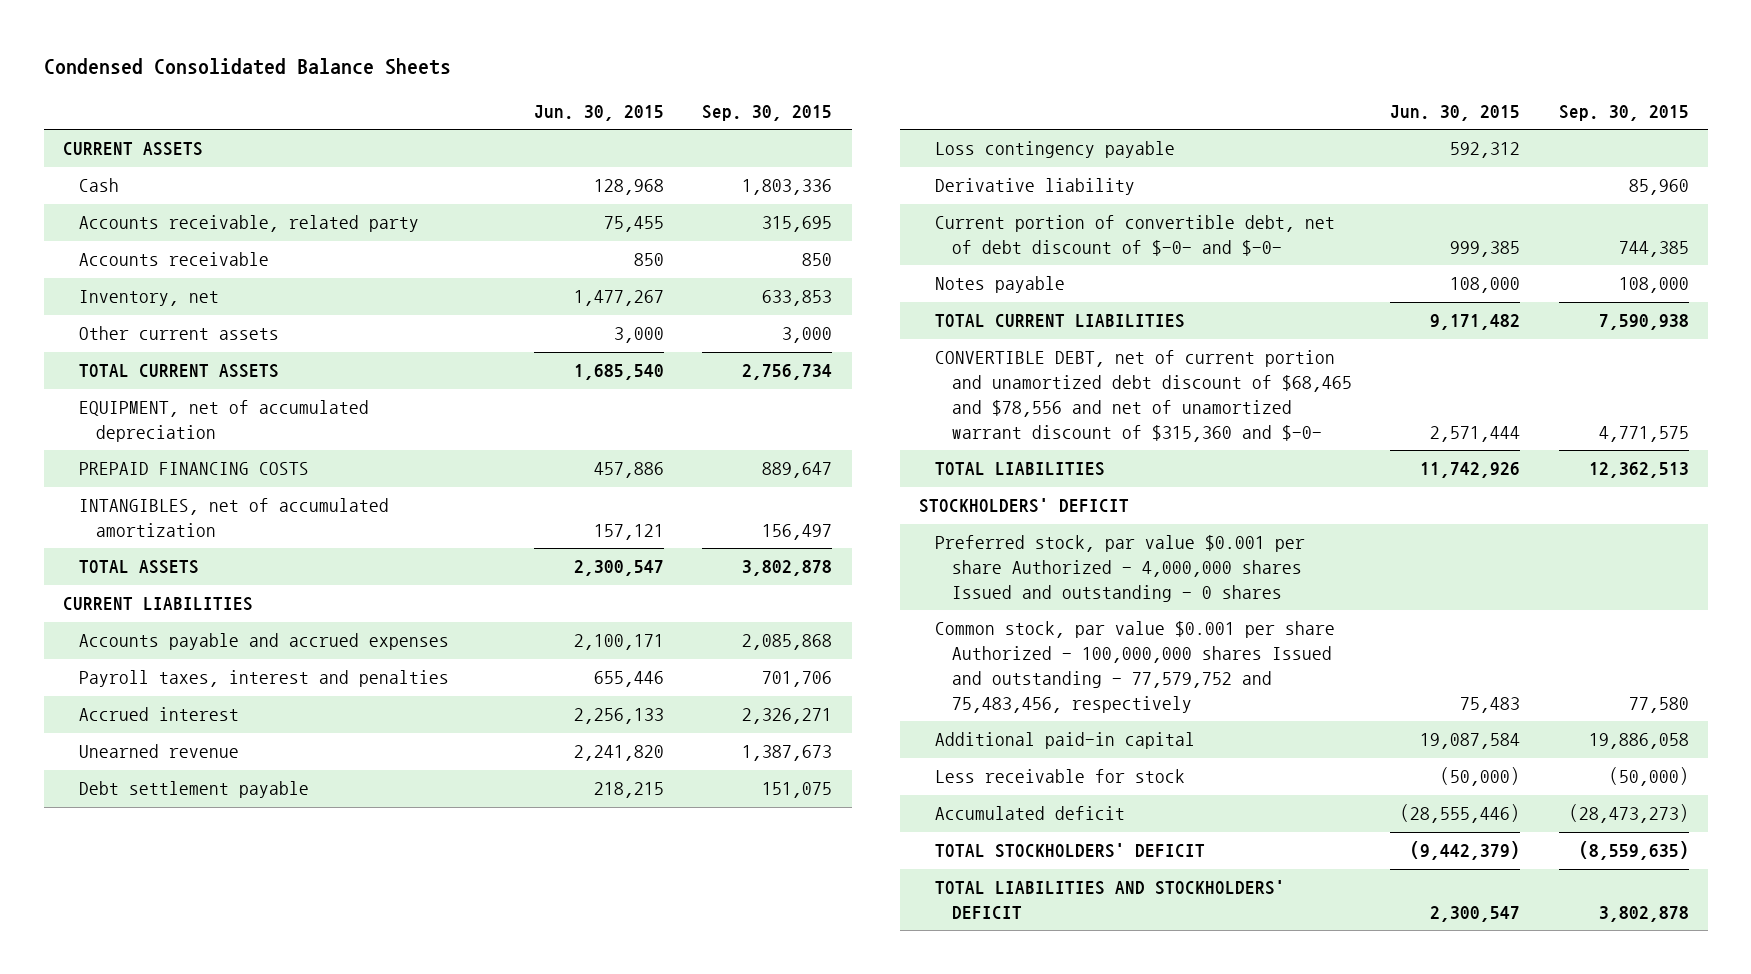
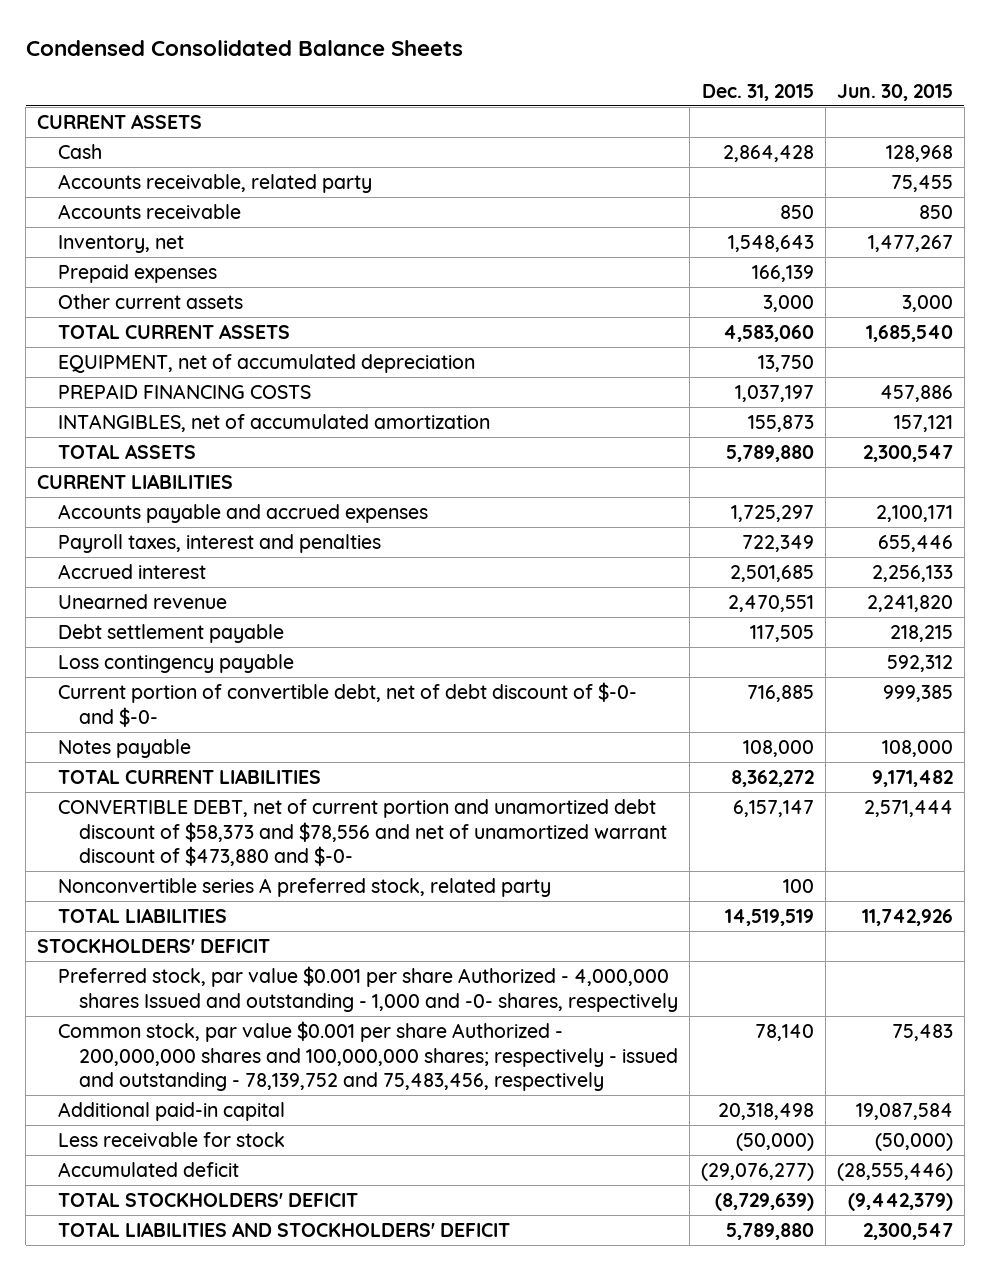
- | Jun. 30, 2015 | Sep. 30, 2015
+ | Dec. 31, 2015 | Jun. 30, 2015
+ Prepaid expenses | 166,139 |
- Derivative liability | | 85,960
- CONVERTIBLE DEBT, net of current portion and unamortized debt discount of $68,465 and $78,556 and net of unamortized warrant discount of $315,360 and $-0- | 2,571,444 | 4,771,575
+ CONVERTIBLE DEBT, net of current portion and unamortized debt discount of $58,373 and $78,556 and net of unamortized warrant discount of $473,880 and $-0- | 6,157,147 | 2,571,444
+ Nonconvertible series A preferred stock, related party | 100 |
- Preferred stock, par value $0.001 per share Authorized - 4,000,000 shares Issued and outstanding - 0 shares
- Common stock, par value $0.001 per share Authorized - 100,000,000 shares Issued and outstanding - 77,579,752 and 75,483,456, respectively | 75,483 | 77,580
+ Preferred stock, par value $0.001 per share Authorized - 4,000,000 shares Issued and outstanding - 1,000 and -0- shares, respectively
+ Common stock, par value $0.001 per share Authorized - 200,000,000 shares and 100,000,000 shares; respectively - issued and outstanding - 78,139,752 and 75,483,456, respectively | 78,140 | 75,483

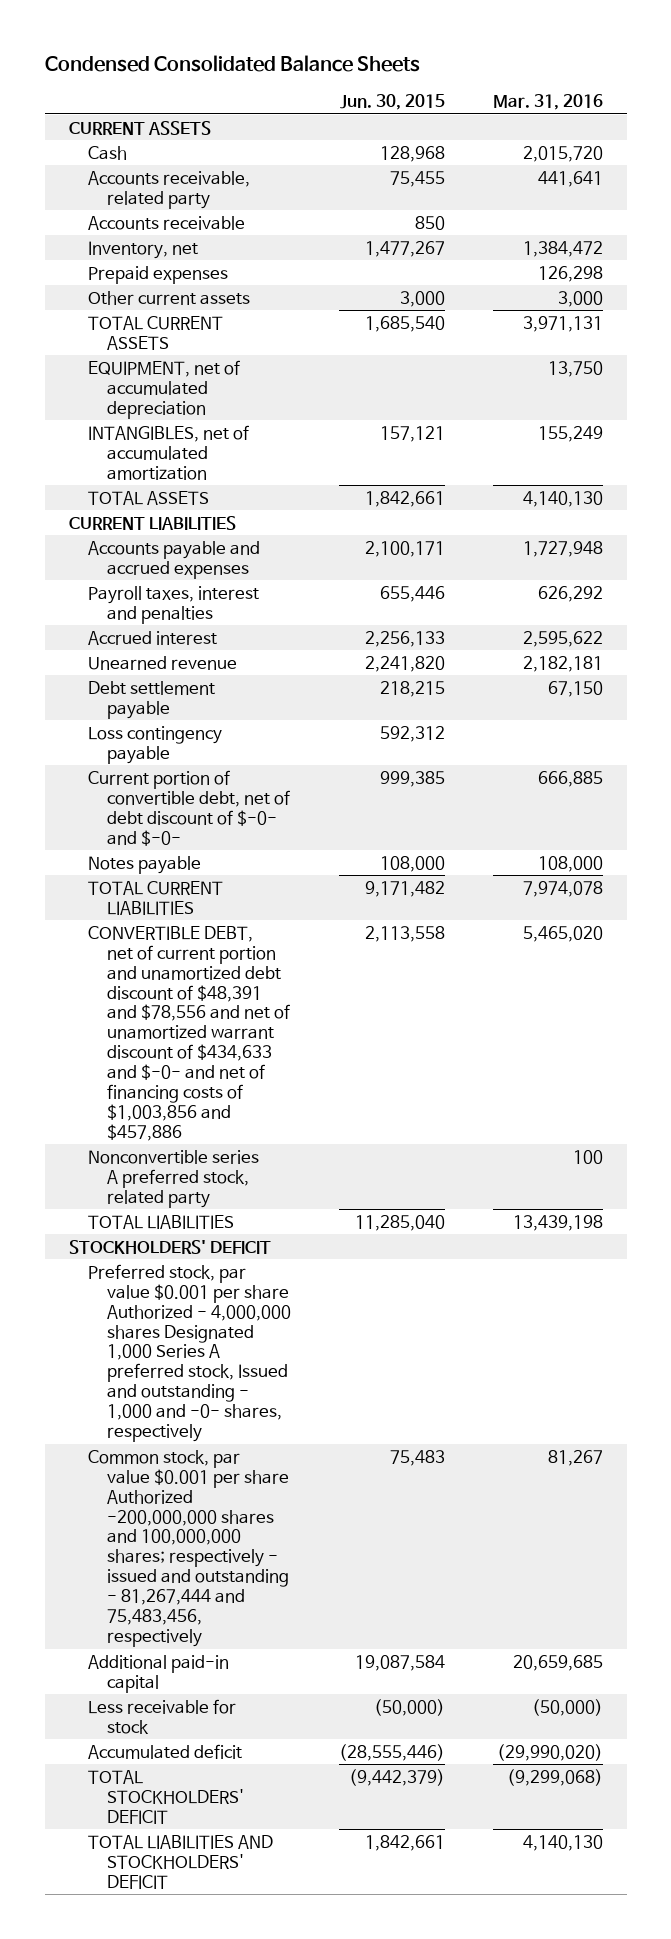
- | Dec. 31, 2015 | Jun. 30, 2015
+ | Jun. 30, 2015 | Mar. 31, 2016
- PREPAID FINANCING COSTS | 1,037,197 | 457,886
- TOTAL ASSETS | 5,789,880 | 2,300,547
+ TOTAL ASSETS | 1,842,661 | 4,140,130
- CONVERTIBLE DEBT, net of current portion and unamortized debt discount of $58,373 and $78,556 and net of unamortized warrant discount of $473,880 and $-0- | 6,157,147 | 2,571,444
+ CONVERTIBLE DEBT, net of current portion and unamortized debt discount of $48,391 and $78,556 and net of unamortized warrant discount of $434,633 and $-0- and net of financing costs of $1,003,856 and $457,886 | 2,113,558 | 5,465,020
- TOTAL LIABILITIES | 14,519,519 | 11,742,926
+ TOTAL LIABILITIES | 11,285,040 | 13,439,198
- Preferred stock, par value $0.001 per share Authorized - 4,000,000 shares Issued and outstanding - 1,000 and -0- shares, respectively
- Common stock, par value $0.001 per share Authorized - 200,000,000 shares and 100,000,000 shares; respectively - issued and outstanding - 78,139,752 and 75,483,456, respectively | 78,140 | 75,483
+ Preferred stock, par value $0.001 per share Authorized - 4,000,000 shares Designated 1,000 Series A preferred stock, Issued and outstanding - 1,000 and -0- shares, respectively
+ Common stock, par value $0.001 per share Authorized -200,000,000 shares and 100,000,000 shares; respectively - issued and outstanding - 81,267,444 and 75,483,456, respectively | 75,483 | 81,267
- TOTAL LIABILITIES AND STOCKHOLDERS' DEFICIT | 5,789,880 | 2,300,547
+ TOTAL LIABILITIES AND STOCKHOLDERS' DEFICIT | 1,842,661 | 4,140,130

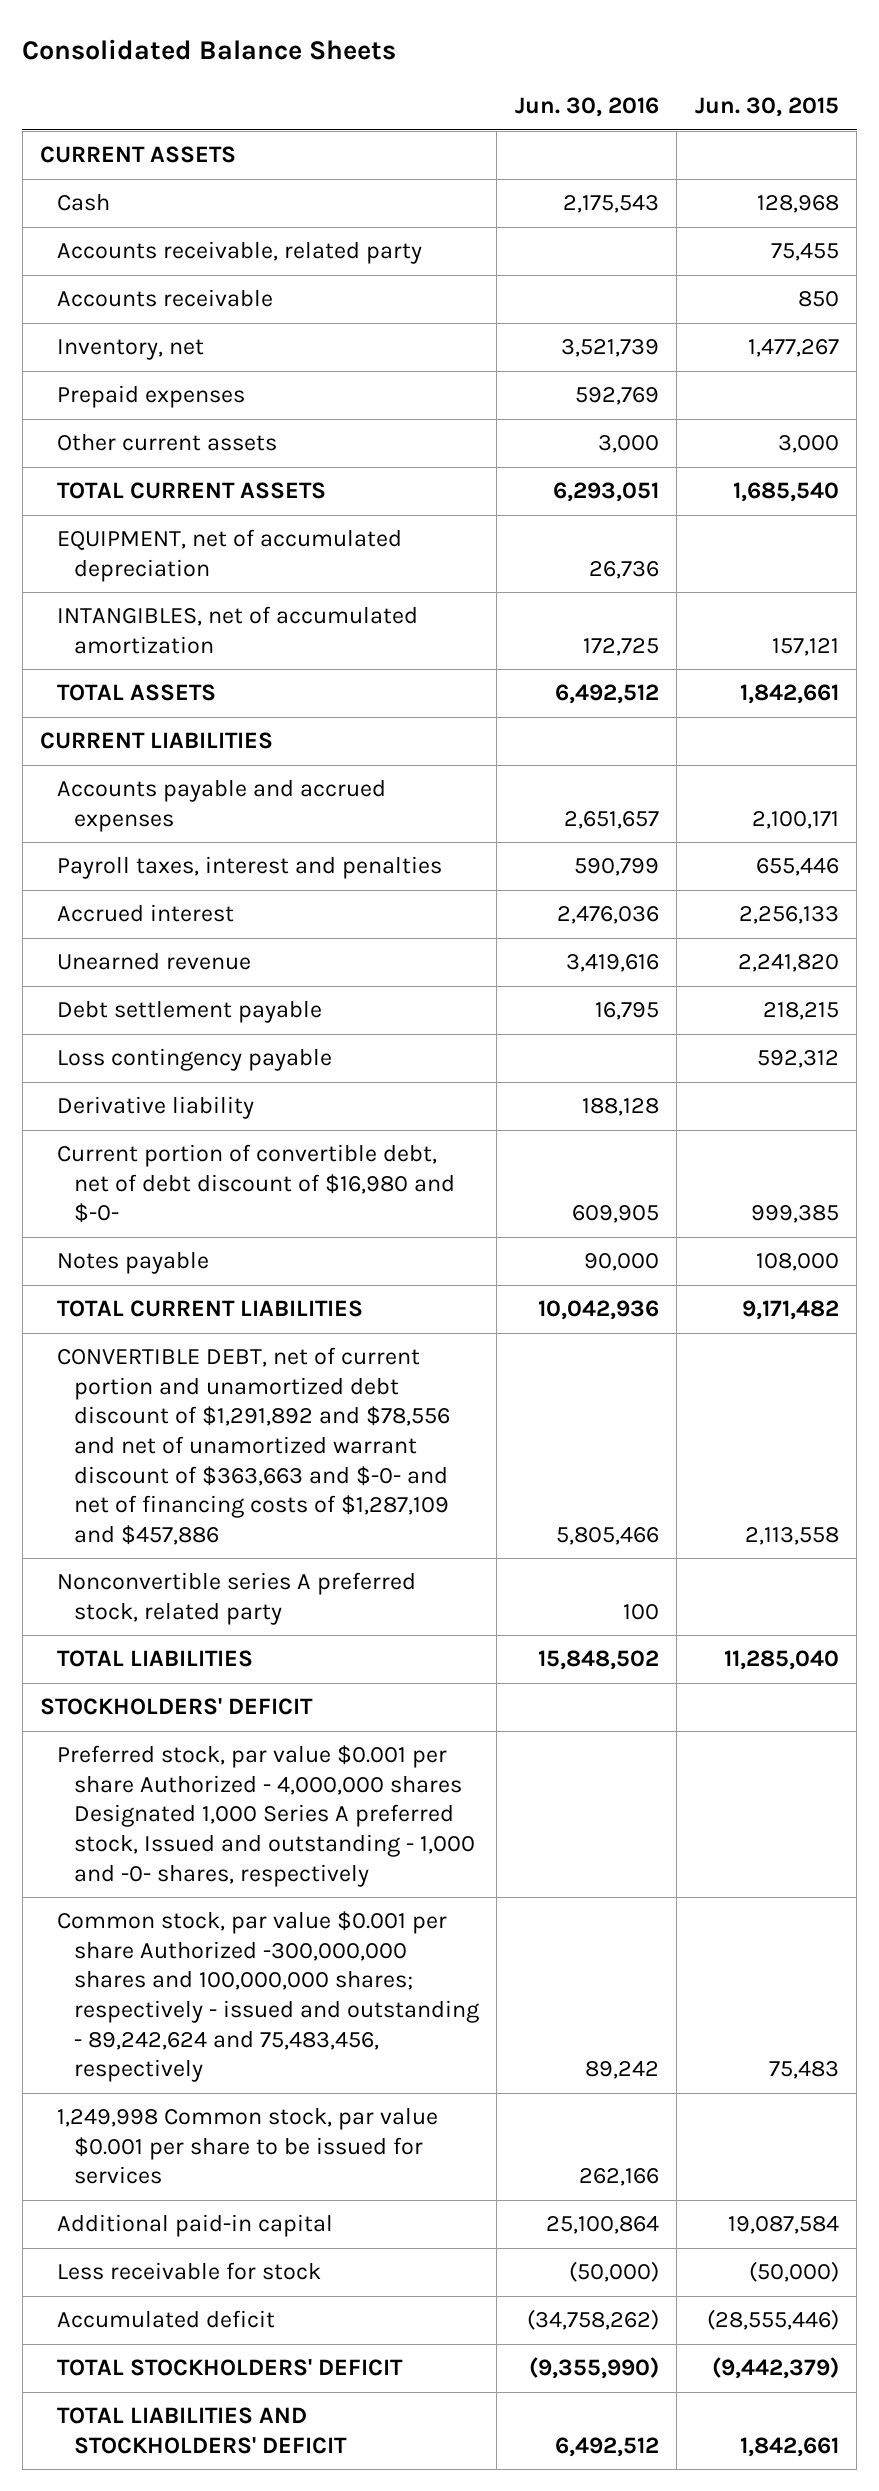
- Condensed Consolidated Balance Sheets
+ Consolidated Balance Sheets
- | Jun. 30, 2015 | Mar. 31, 2016
+ | Jun. 30, 2016 | Jun. 30, 2015
- Current portion of convertible debt, net of debt discount of $-0- and $-0- | 999,385 | 666,885
+ Derivative liability | 188,128 |
+ Current portion of convertible debt, net of debt discount of $16,980 and $-0- | 609,905 | 999,385
- CONVERTIBLE DEBT, net of current portion and unamortized debt discount of $48,391 and $78,556 and net of unamortized warrant discount of $434,633 and $-0- and net of financing costs of $1,003,856 and $457,886 | 2,113,558 | 5,465,020
+ CONVERTIBLE DEBT, net of current portion and unamortized debt discount of $1,291,892 and $78,556 and net of unamortized warrant discount of $363,663 and $-0- and net of financing costs of $1,287,109 and $457,886 | 5,805,466 | 2,113,558
- Common stock, par value $0.001 per share Authorized -200,000,000 shares and 100,000,000 shares; respectively - issued and outstanding - 81,267,444 and 75,483,456, respectively | 75,483 | 81,267
+ Common stock, par value $0.001 per share Authorized -300,000,000 shares and 100,000,000 shares; respectively - issued and outstanding - 89,242,624 and 75,483,456, respectively | 89,242 | 75,483
+ 1,249,998 Common stock, par value $0.001 per share to be issued for services | 262,166 |

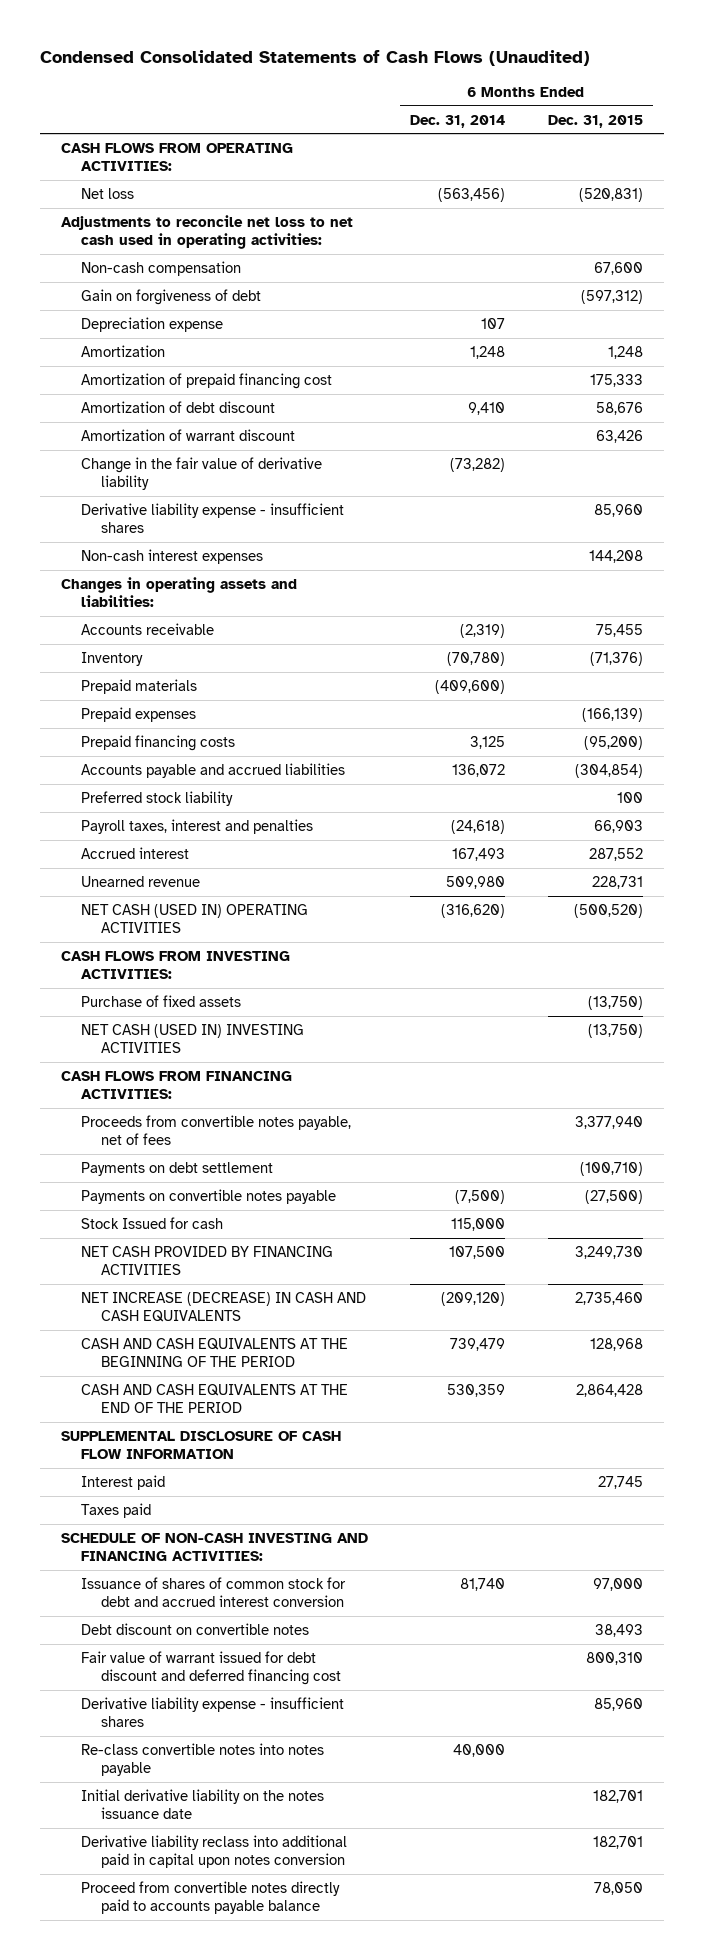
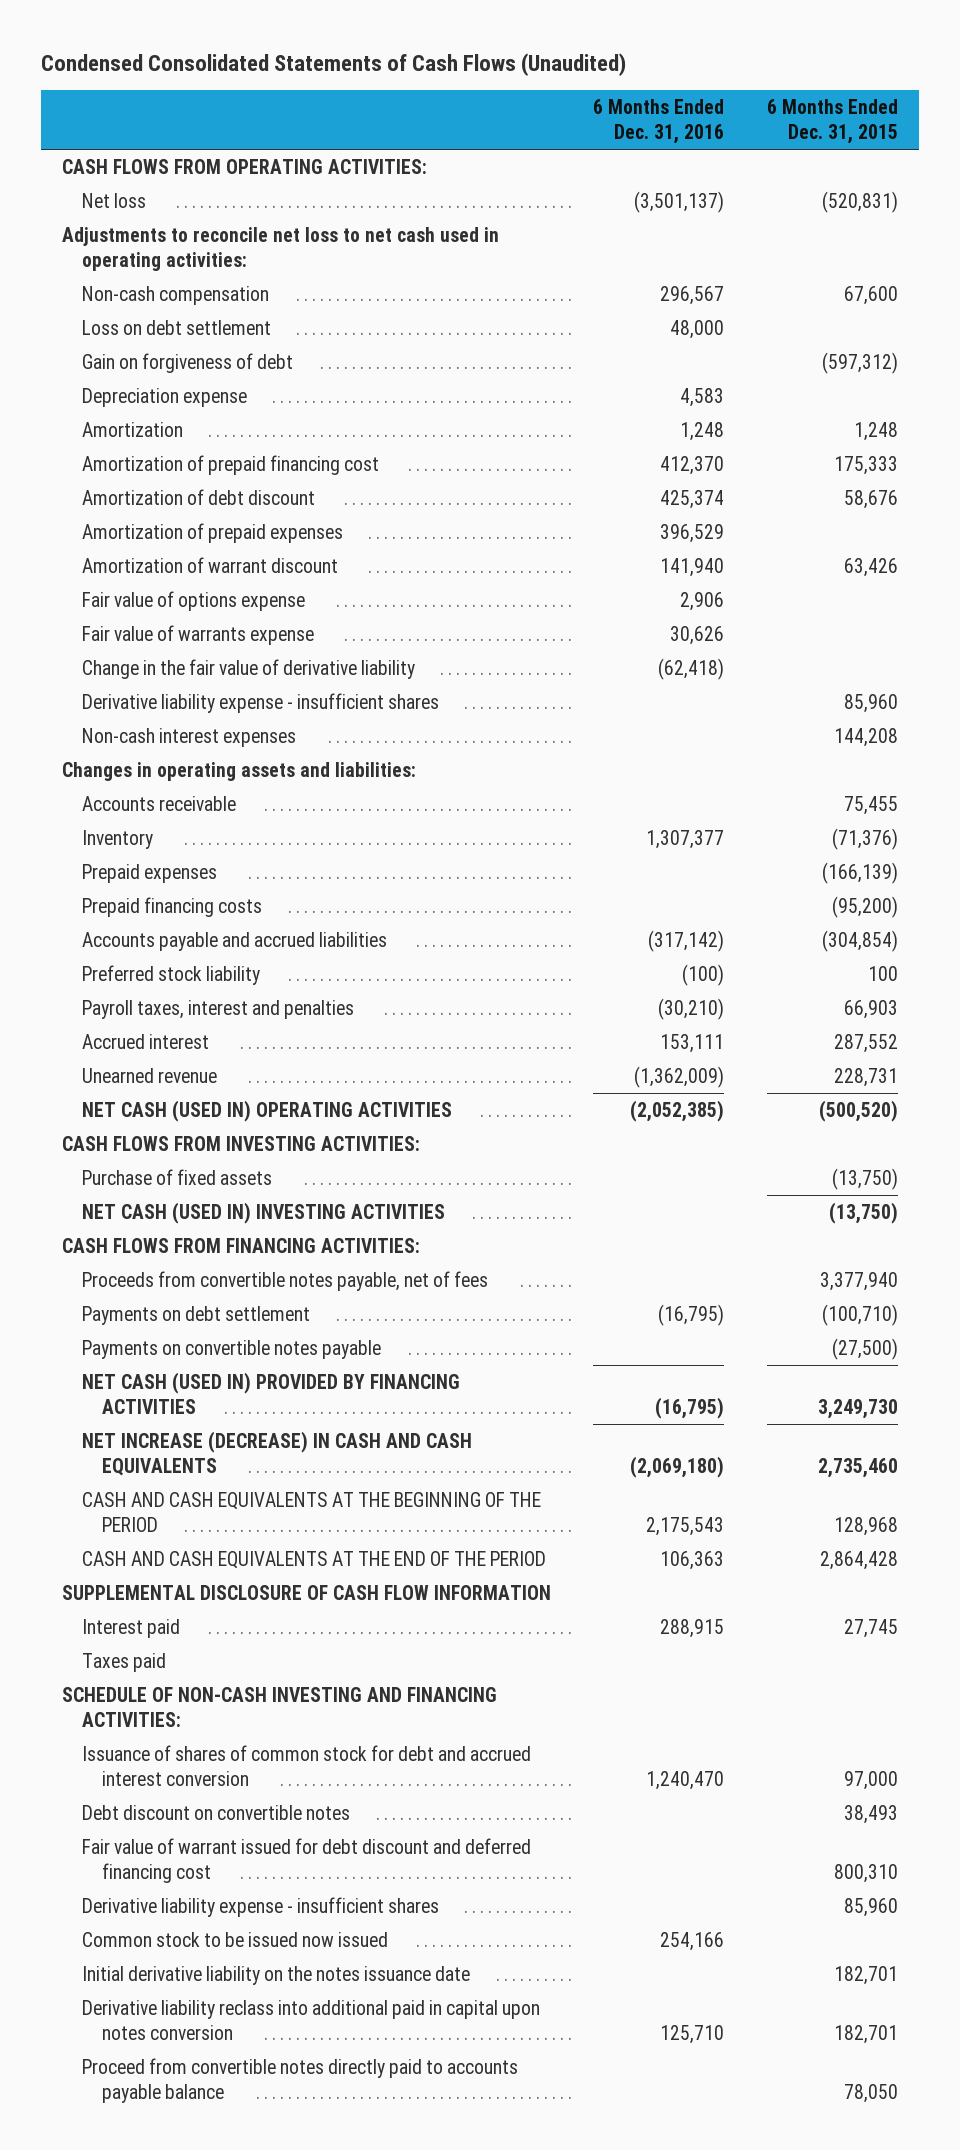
- | 6 Months Ended Dec. 31, 2014 | 6 Months Ended Dec. 31, 2015
+ | 6 Months Ended Dec. 31, 2016 | 6 Months Ended Dec. 31, 2015
+ Loss on debt settlement | 48,000 |
+ Amortization of prepaid expenses | 396,529 |
+ Fair value of options expense | 2,906 |
+ Fair value of warrants expense | 30,626 |
- Prepaid materials | (409,600) |
- Stock Issued for cash | 115,000 |
- NET CASH PROVIDED BY FINANCING ACTIVITIES | 107,500 | 3,249,730
+ NET CASH (USED IN) PROVIDED BY FINANCING ACTIVITIES | (16,795) | 3,249,730
- Re-class convertible notes into notes payable | 40,000 |
+ Common stock to be issued now issued | 254,166 |

